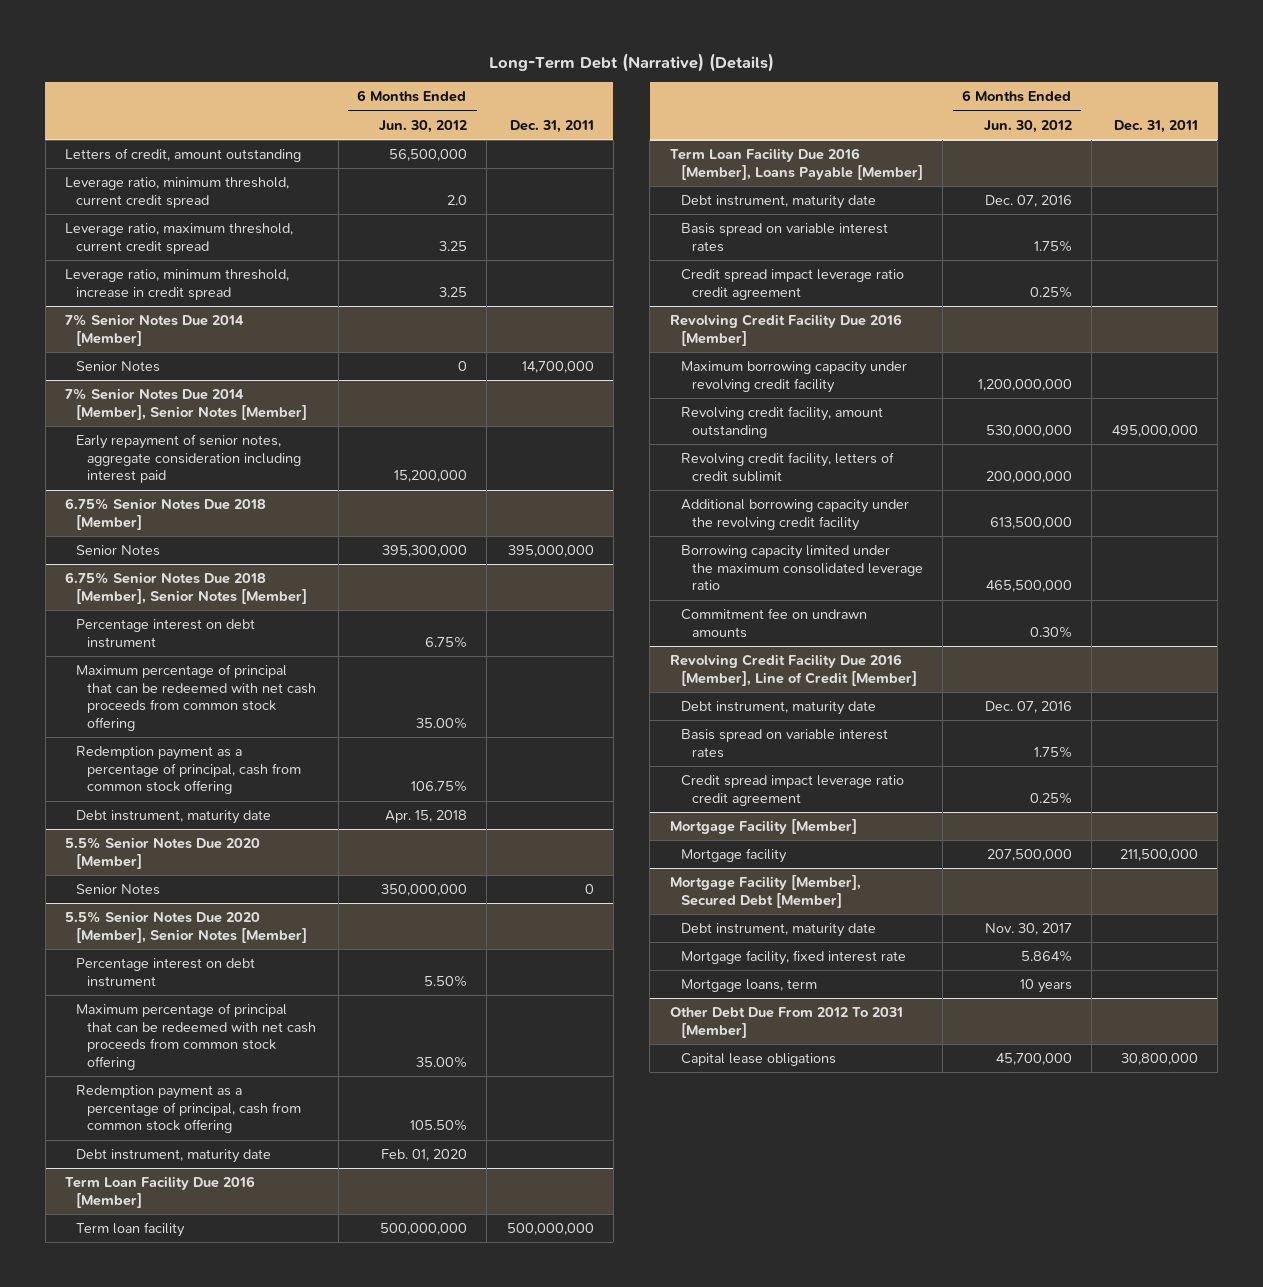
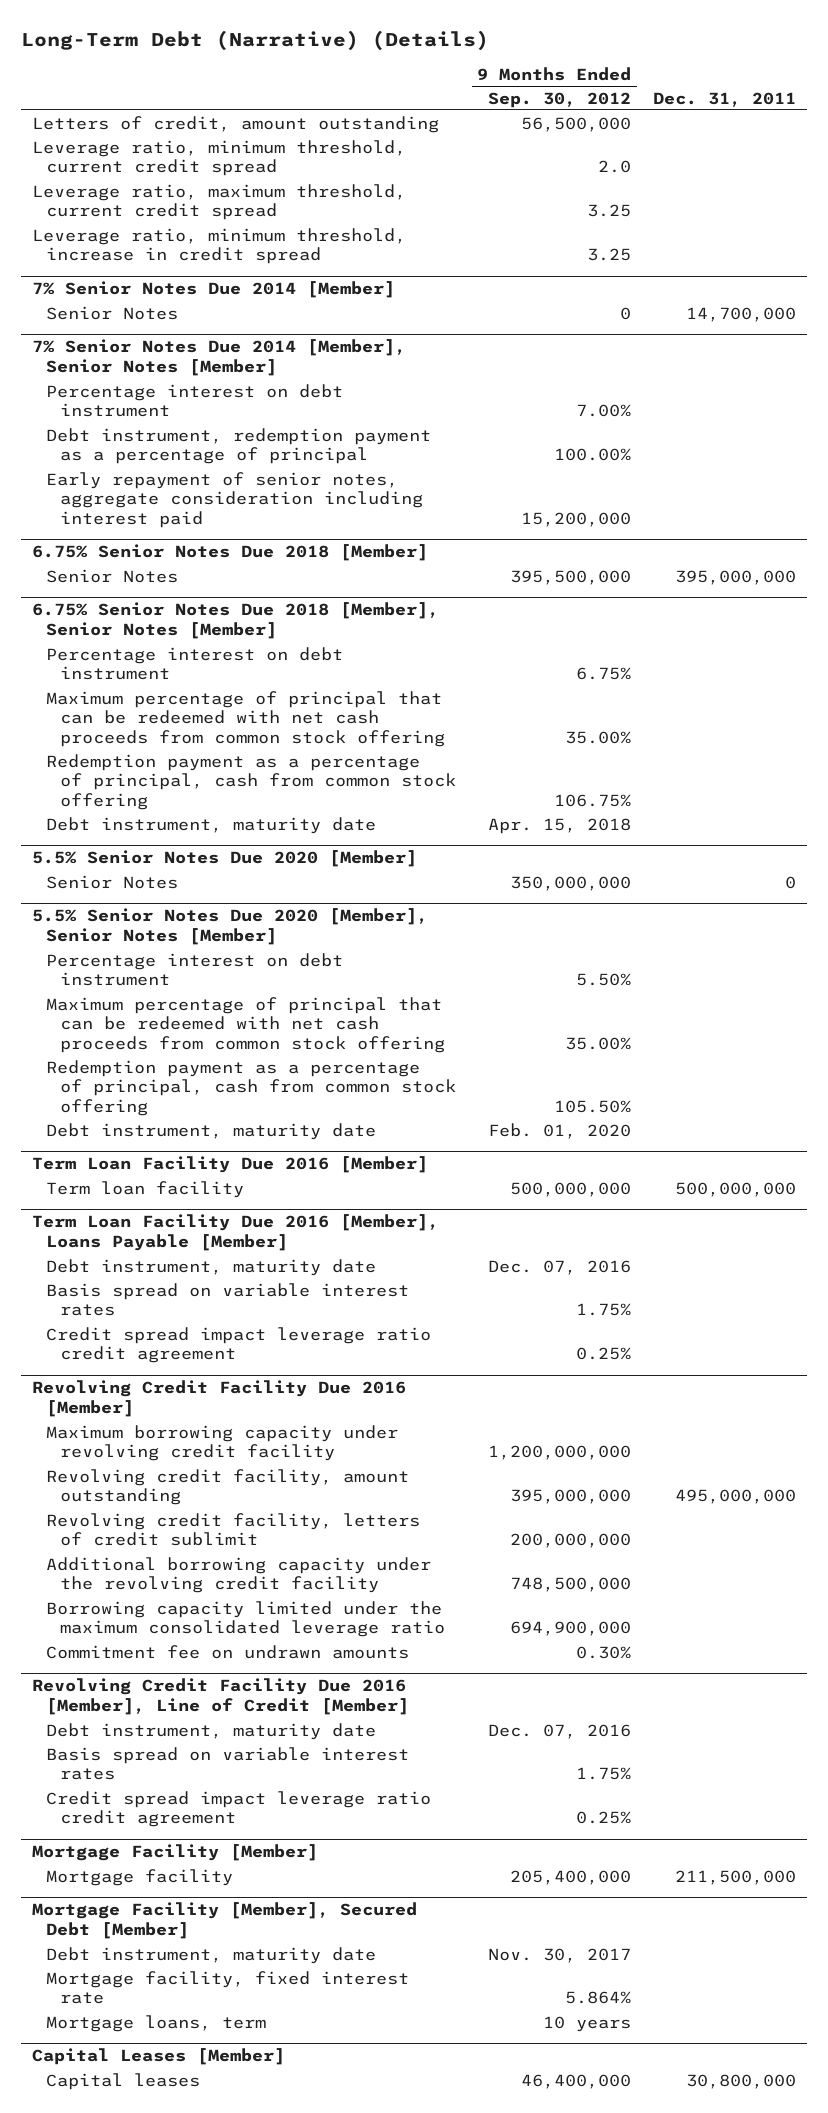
- | 6 Months Ended Jun. 30, 2012 | Dec. 31, 2011
+ | 9 Months Ended Sep. 30, 2012 | Dec. 31, 2011
@ 7% Senior Notes Due 2014 [Member], Senior Notes [Member]
+ Percentage interest on debt instrument | 7.00% |
+ Debt instrument, redemption payment as a percentage of principal | 100.00% |
- Other Debt Due From 2012 To 2031 [Member]
- Capital lease obligations | 45,700,000 | 30,800,000
+ Capital Leases [Member]
+ Capital leases | 46,400,000 | 30,800,000

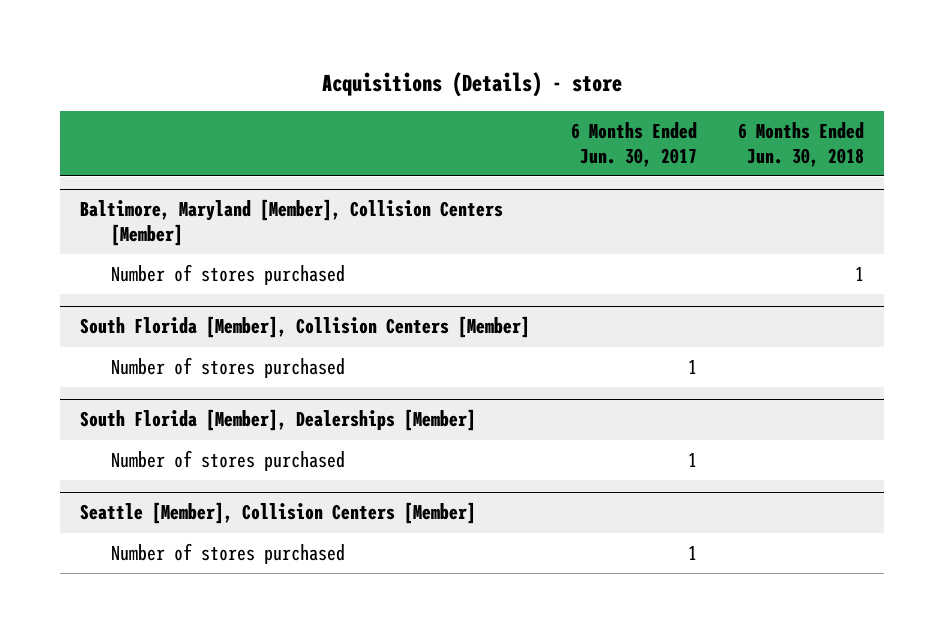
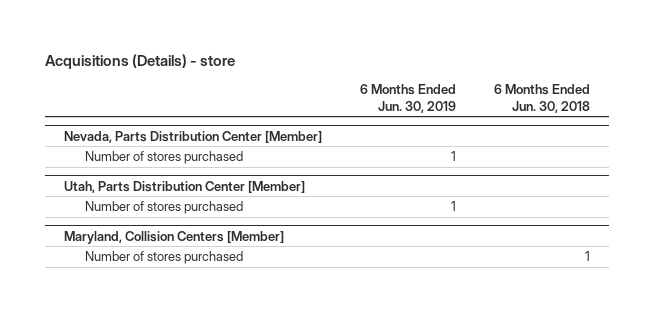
- | 6 Months Ended Jun. 30, 2017 | 6 Months Ended Jun. 30, 2018
+ | 6 Months Ended Jun. 30, 2019 | 6 Months Ended Jun. 30, 2018
- Baltimore, Maryland [Member], Collision Centers [Member]
+ Nevada, Parts Distribution Center [Member]
+ Number of stores purchased | 1 |
+ Utah, Parts Distribution Center [Member]
+ Number of stores purchased | 1 |
+ Maryland, Collision Centers [Member]
- South Florida [Member], Collision Centers [Member]
- Number of stores purchased | 1 |
- South Florida [Member], Dealerships [Member]
- Number of stores purchased | 1 |
- Seattle [Member], Collision Centers [Member]
- Number of stores purchased | 1 |

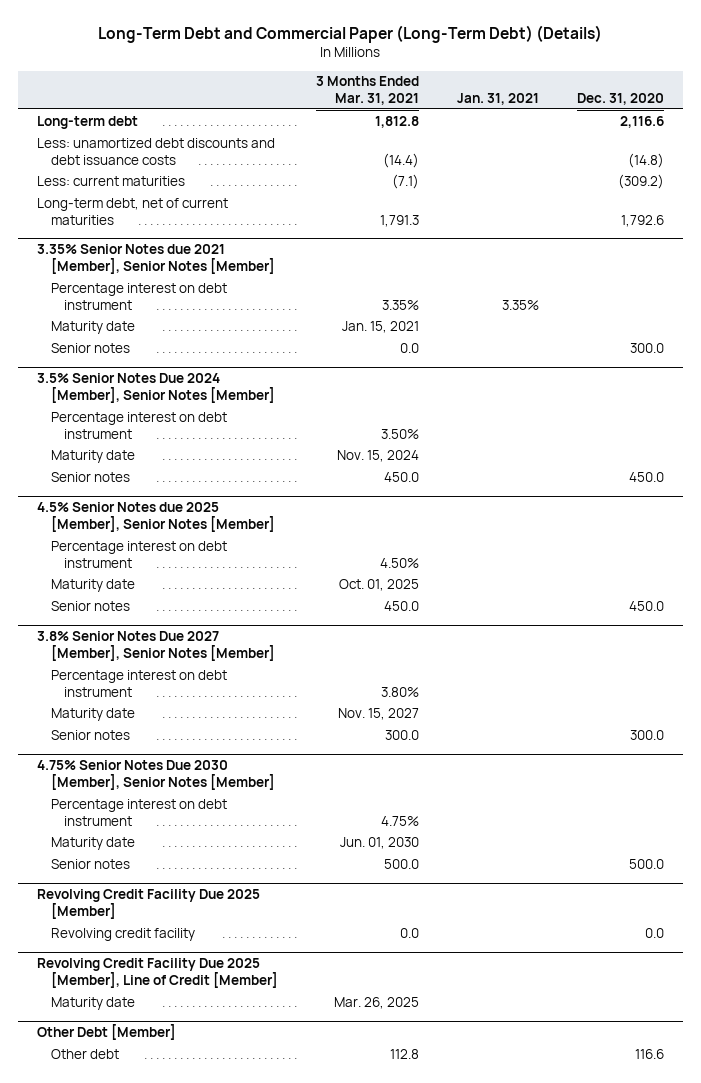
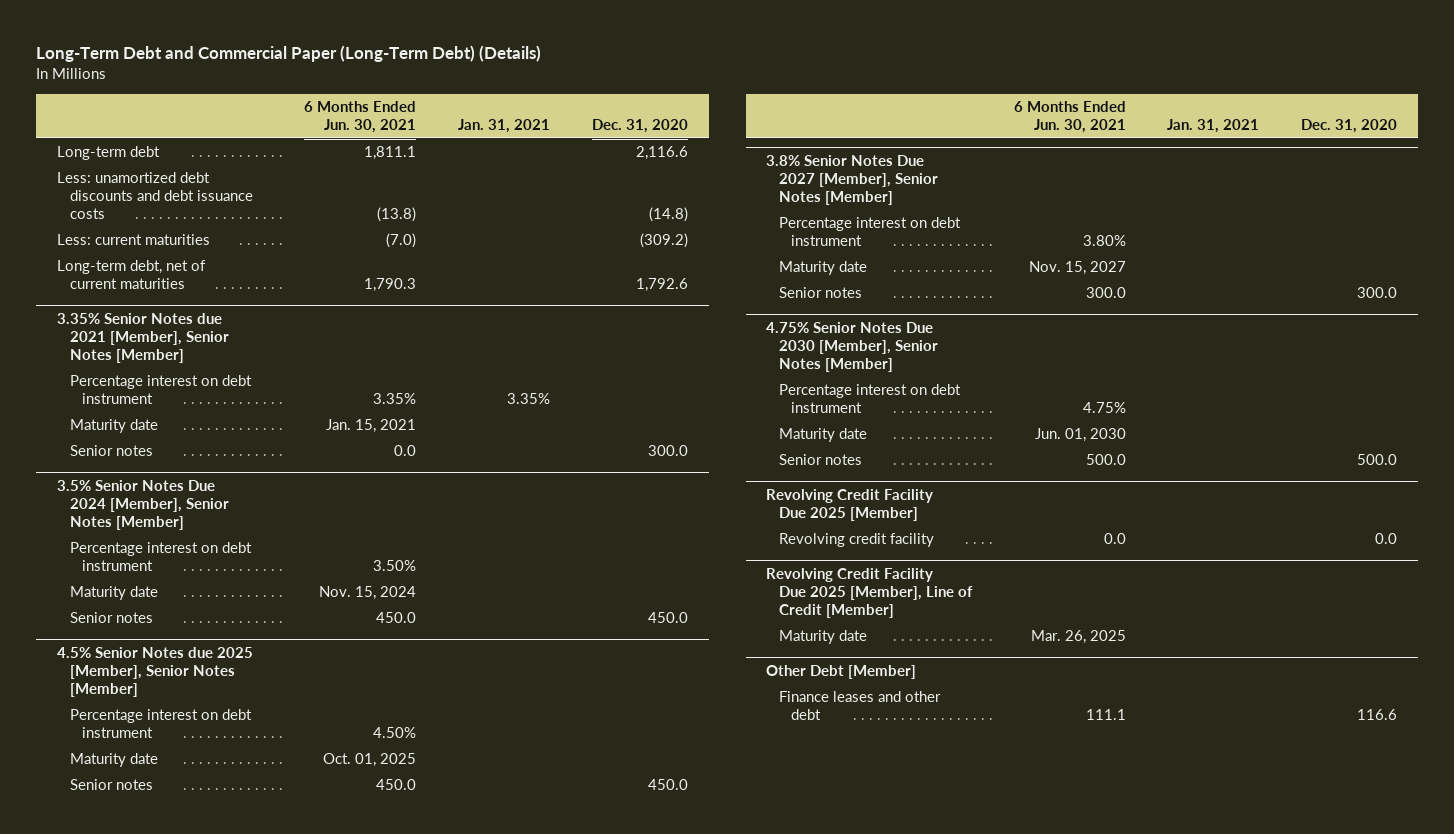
- | 3 Months Ended Mar. 31, 2021 | Jan. 31, 2021 | Dec. 31, 2020
+ | 6 Months Ended Jun. 30, 2021 | Jan. 31, 2021 | Dec. 31, 2020
@ Other Debt [Member]
- Other debt | 112.8 | | 116.6
+ Finance leases and other debt | 111.1 | | 116.6

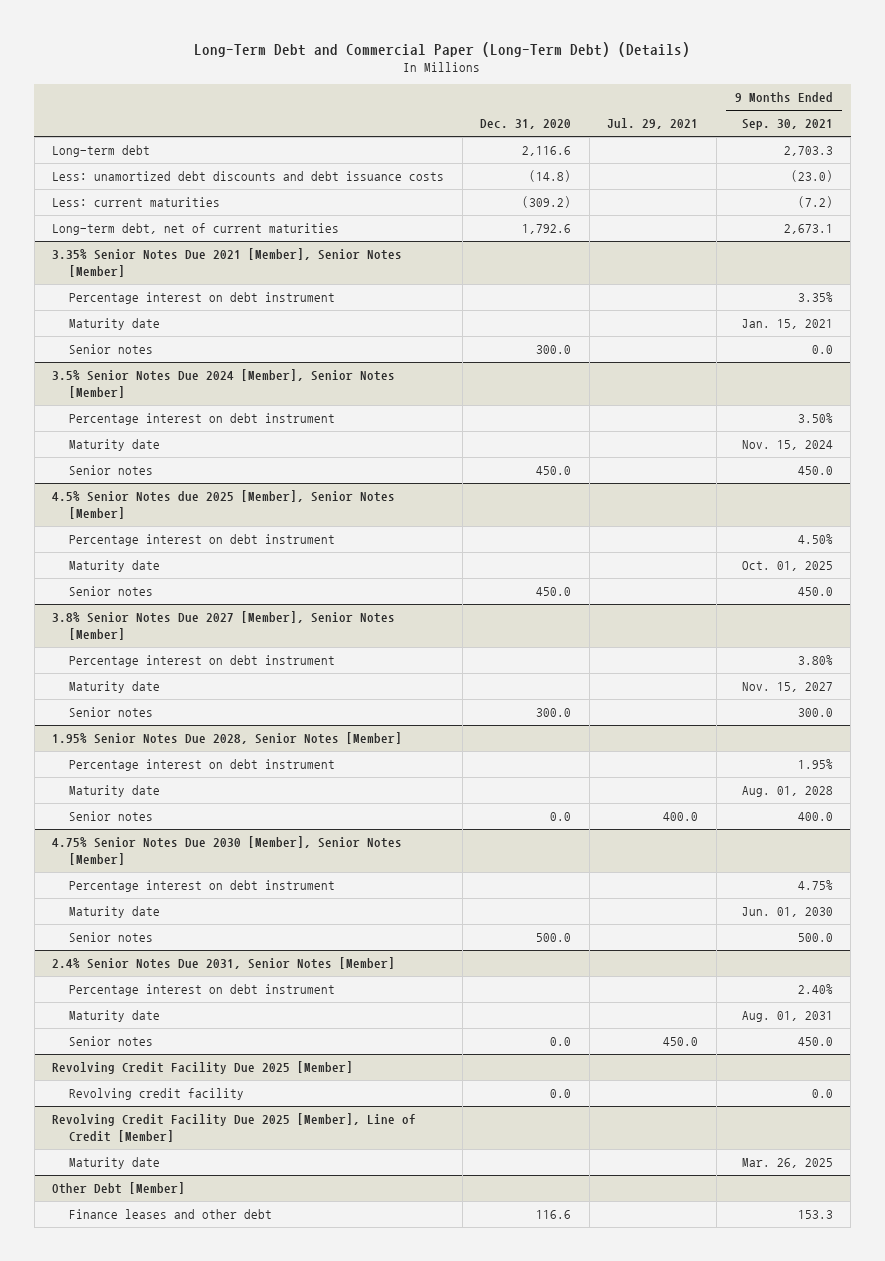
- | 6 Months Ended Jun. 30, 2021 | Jan. 31, 2021 | Dec. 31, 2020
+ | Dec. 31, 2020 | Jul. 29, 2021 | 9 Months Ended Sep. 30, 2021
- 3.35% Senior Notes due 2021 [Member], Senior Notes [Member]
+ 3.35% Senior Notes Due 2021 [Member], Senior Notes [Member]
+ 1.95% Senior Notes Due 2028, Senior Notes [Member]
+ Percentage interest on debt instrument | | | 1.95%
+ Maturity date | | | Aug. 01, 2028
+ Senior notes | 0.0 | 400.0 | 400.0
+ 2.4% Senior Notes Due 2031, Senior Notes [Member]
+ Percentage interest on debt instrument | | | 2.40%
+ Maturity date | | | Aug. 01, 2031
+ Senior notes | 0.0 | 450.0 | 450.0

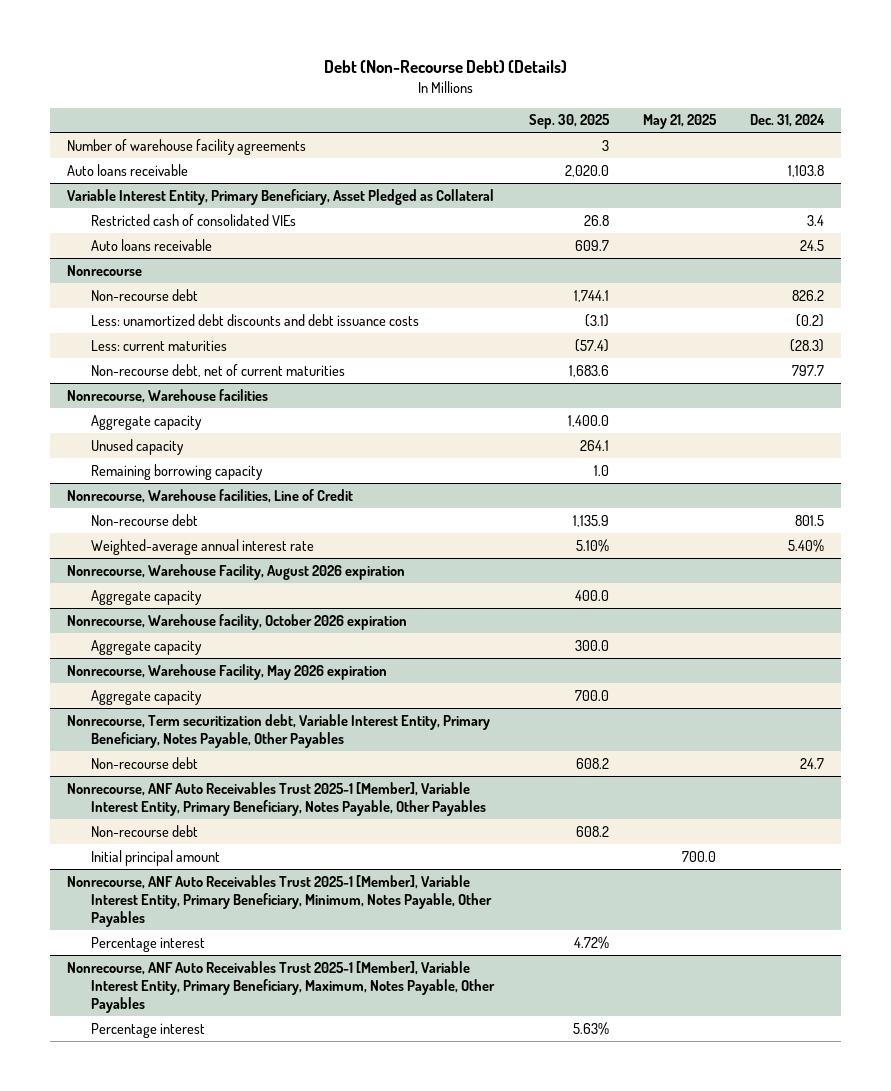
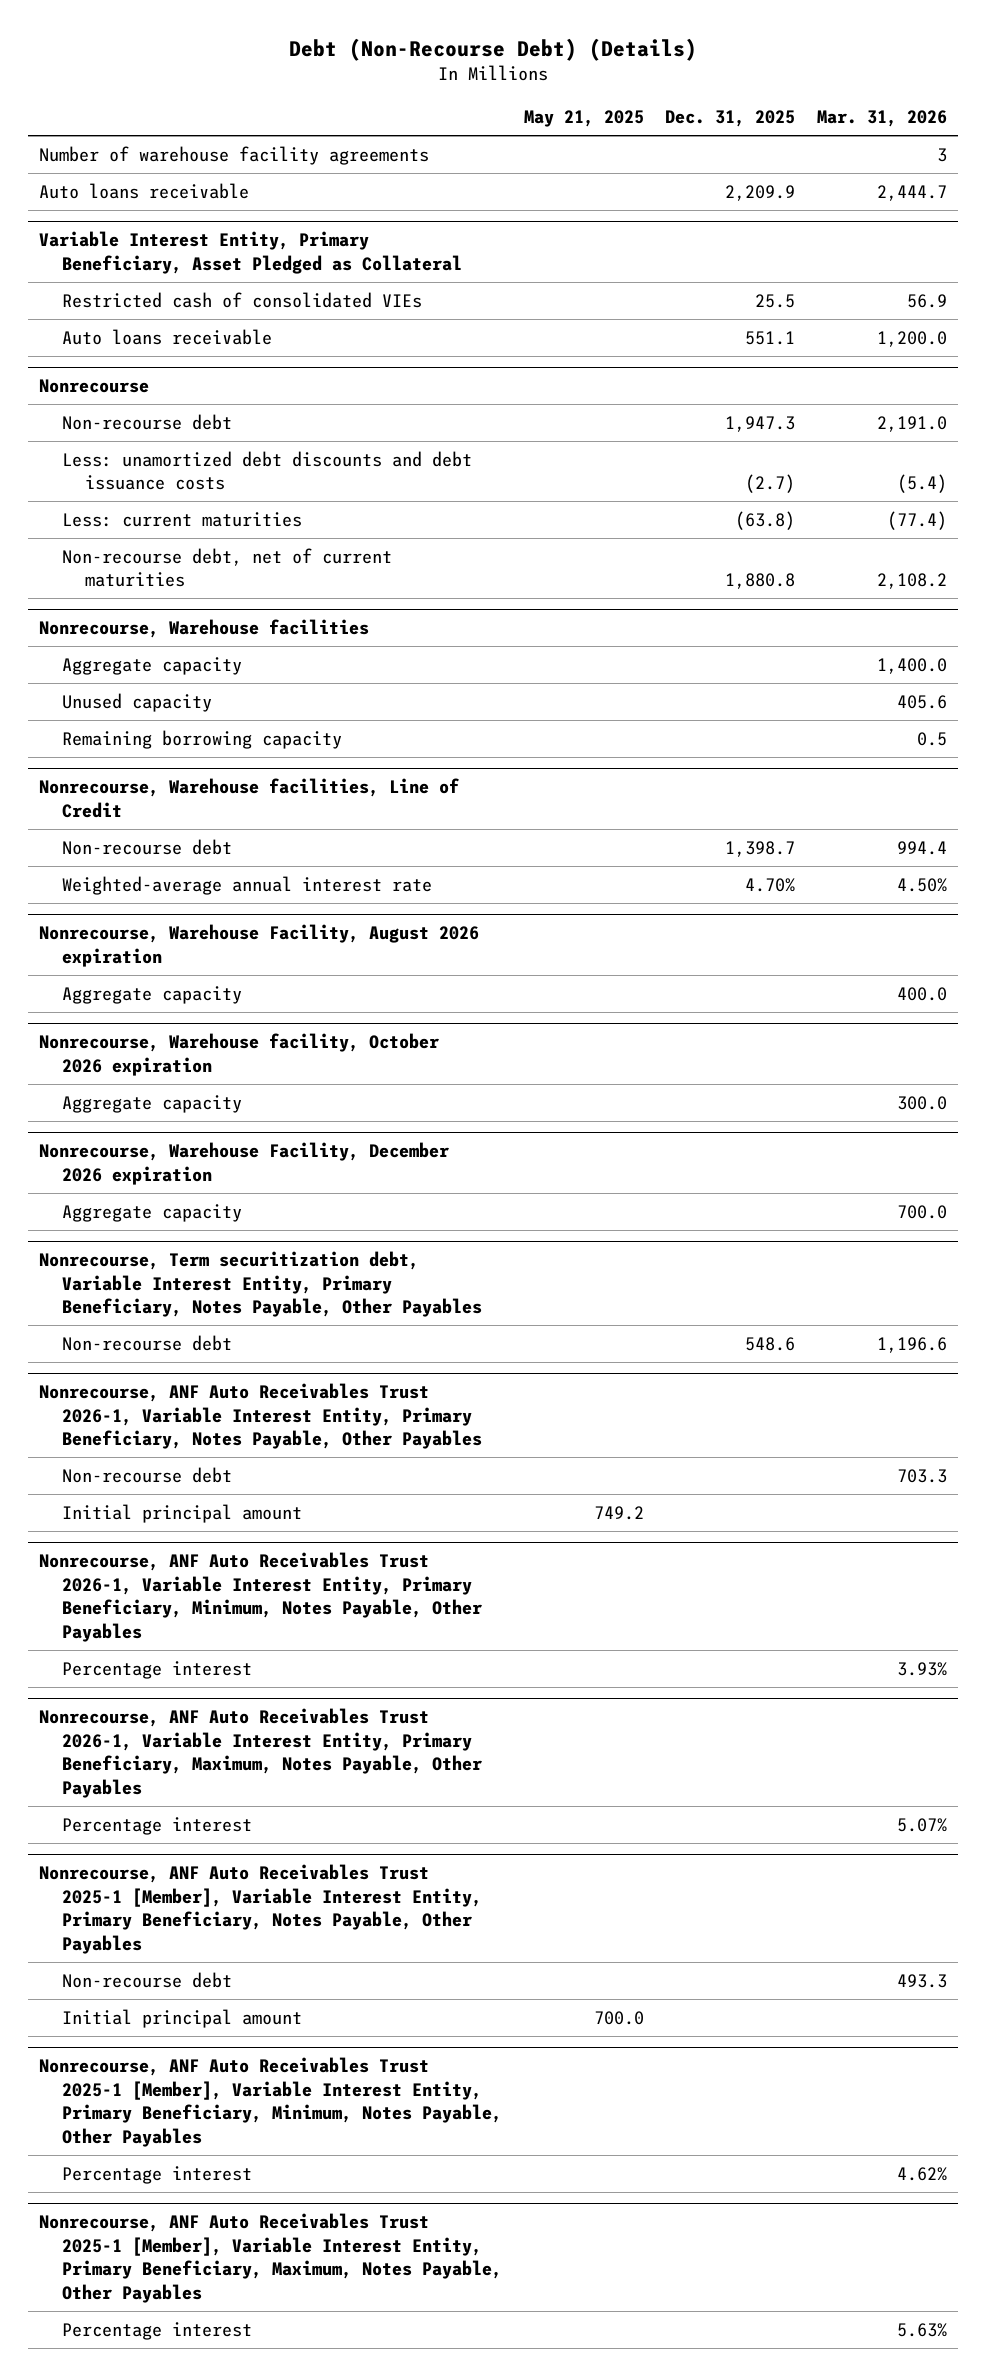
- | Sep. 30, 2025 | May 21, 2025 | Dec. 31, 2024
+ | May 21, 2025 | Dec. 31, 2025 | Mar. 31, 2026
- Nonrecourse, Warehouse Facility, May 2026 expiration
+ Nonrecourse, Warehouse Facility, December 2026 expiration
+ Nonrecourse, ANF Auto Receivables Trust 2026-1, Variable Interest Entity, Primary Beneficiary, Notes Payable, Other Payables
+ Non-recourse debt | | | 703.3
+ Initial principal amount | 749.2 | |
+ Nonrecourse, ANF Auto Receivables Trust 2026-1, Variable Interest Entity, Primary Beneficiary, Minimum, Notes Payable, Other Payables
+ Percentage interest | | | 3.93%
+ Nonrecourse, ANF Auto Receivables Trust 2026-1, Variable Interest Entity, Primary Beneficiary, Maximum, Notes Payable, Other Payables
+ Percentage interest | | | 5.07%

